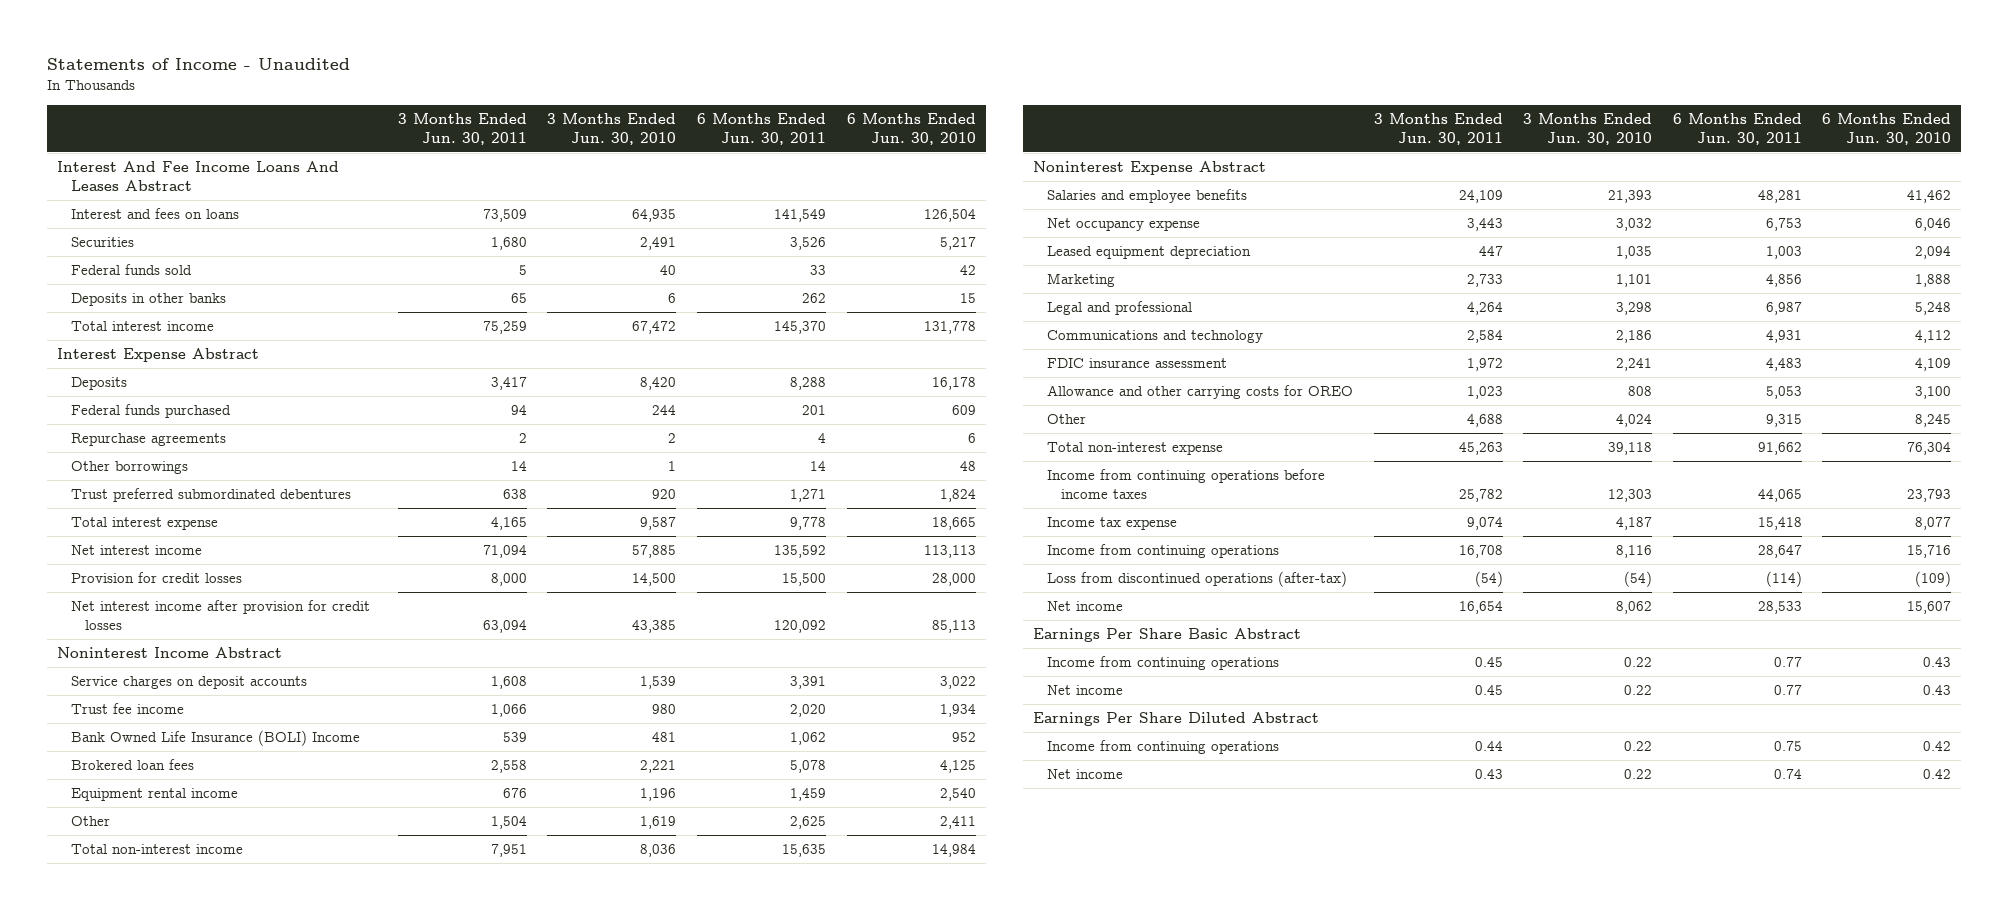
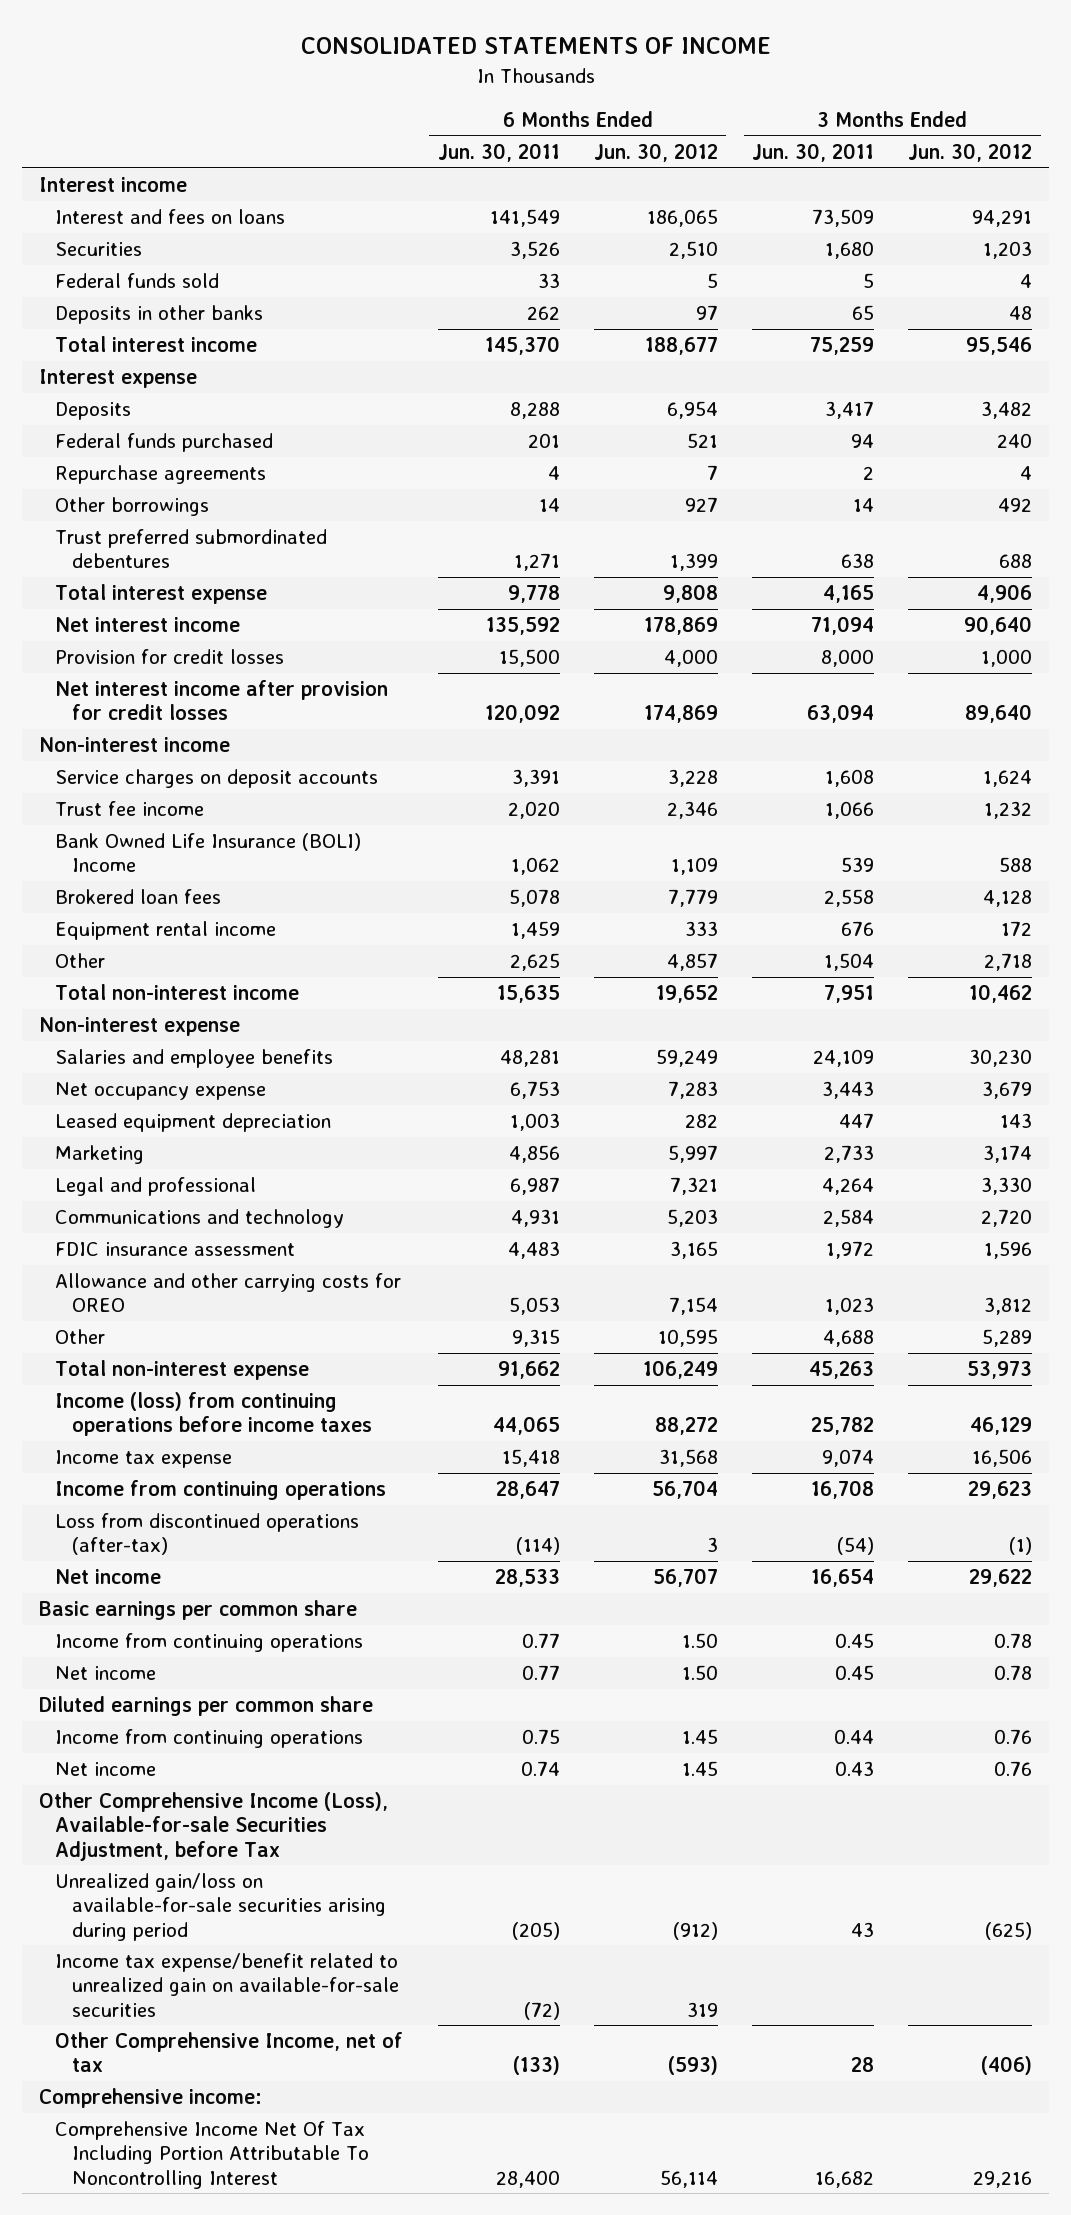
- Statements of Income - Unaudited
+ CONSOLIDATED STATEMENTS OF INCOME
- | 3 Months Ended Jun. 30, 2011 | 3 Months Ended Jun. 30, 2010 | 6 Months Ended Jun. 30, 2011 | 6 Months Ended Jun. 30, 2010
+ | 6 Months Ended Jun. 30, 2011 | 6 Months Ended Jun. 30, 2012 | 3 Months Ended Jun. 30, 2011 | 3 Months Ended Jun. 30, 2012
- Interest And Fee Income Loans And Leases Abstract
+ Interest income
- Interest Expense Abstract
+ Interest expense
- Noninterest Income Abstract
+ Non-interest income
- Noninterest Expense Abstract
+ Non-interest expense
- Income from continuing operations before income taxes | 25,782 | 12,303 | 44,065 | 23,793
+ Income (loss) from continuing operations before income taxes | 44,065 | 88,272 | 25,782 | 46,129
- Earnings Per Share Basic Abstract
+ Basic earnings per common share
- Earnings Per Share Diluted Abstract
+ Diluted earnings per common share
+ Other Comprehensive Income (Loss), Available-for-sale Securities Adjustment, before Tax
+ Unrealized gain/loss on available-for-sale securities arising during period | (205) | (912) | 43 | (625)
+ Income tax expense/benefit related to unrealized gain on available-for-sale securities | (72) | 319 | |
+ Other Comprehensive Income, net of tax | (133) | (593) | 28 | (406)
+ Comprehensive income:
+ Comprehensive Income Net Of Tax Including Portion Attributable To Noncontrolling Interest | 28,400 | 56,114 | 16,682 | 29,216

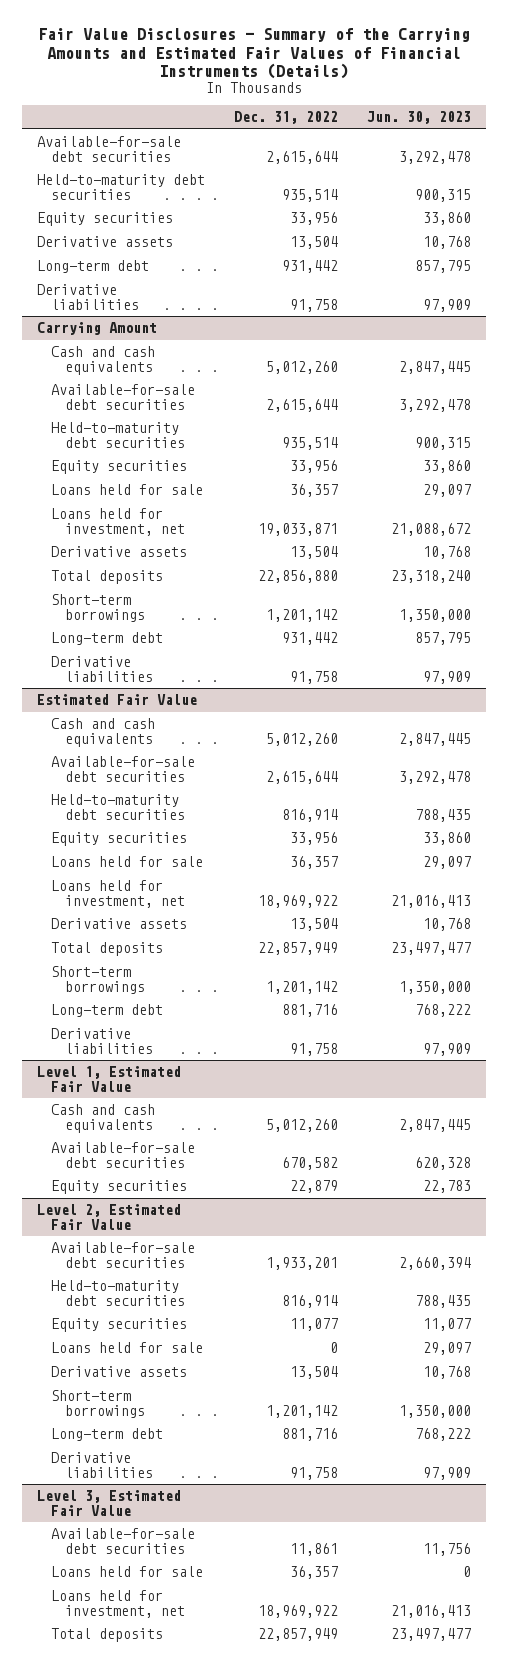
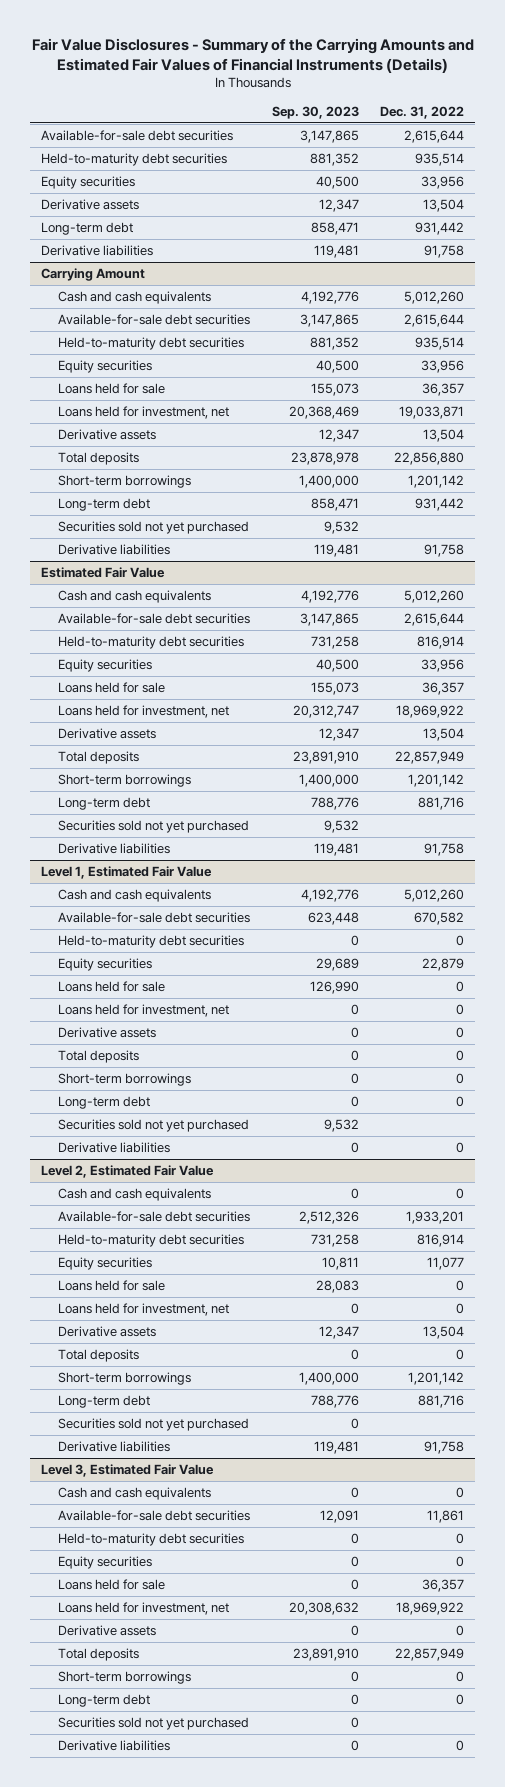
- | Dec. 31, 2022 | Jun. 30, 2023
+ | Sep. 30, 2023 | Dec. 31, 2022
@ Carrying Amount
+ Securities sold not yet purchased | 9,532 |
@ Estimated Fair Value
+ Securities sold not yet purchased | 9,532 |
@ Level 1, Estimated Fair Value
+ Held-to-maturity debt securities | 0 | 0
+ Loans held for sale | 126,990 | 0
+ Loans held for investment, net | 0 | 0
+ Derivative assets | 0 | 0
+ Total deposits | 0 | 0
+ Short-term borrowings | 0 | 0
+ Long-term debt | 0 | 0
+ Securities sold not yet purchased | 9,532 |
+ Derivative liabilities | 0 | 0
@ Level 2, Estimated Fair Value
+ Cash and cash equivalents | 0 | 0
+ Loans held for investment, net | 0 | 0
+ Total deposits | 0 | 0
+ Securities sold not yet purchased | 0 |
@ Level 3, Estimated Fair Value
+ Cash and cash equivalents | 0 | 0
+ Held-to-maturity debt securities | 0 | 0
+ Equity securities | 0 | 0
+ Derivative assets | 0 | 0
+ Short-term borrowings | 0 | 0
+ Long-term debt | 0 | 0
+ Securities sold not yet purchased | 0 |
+ Derivative liabilities | 0 | 0

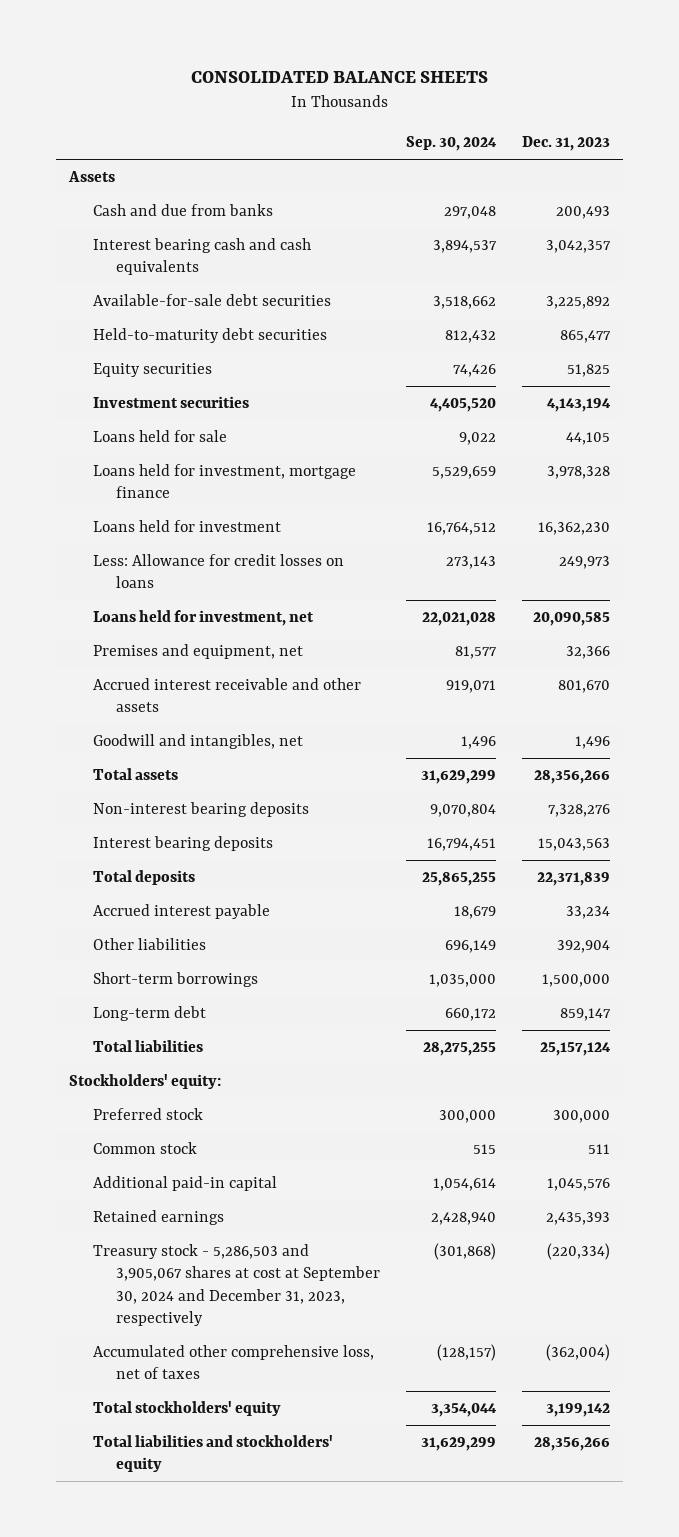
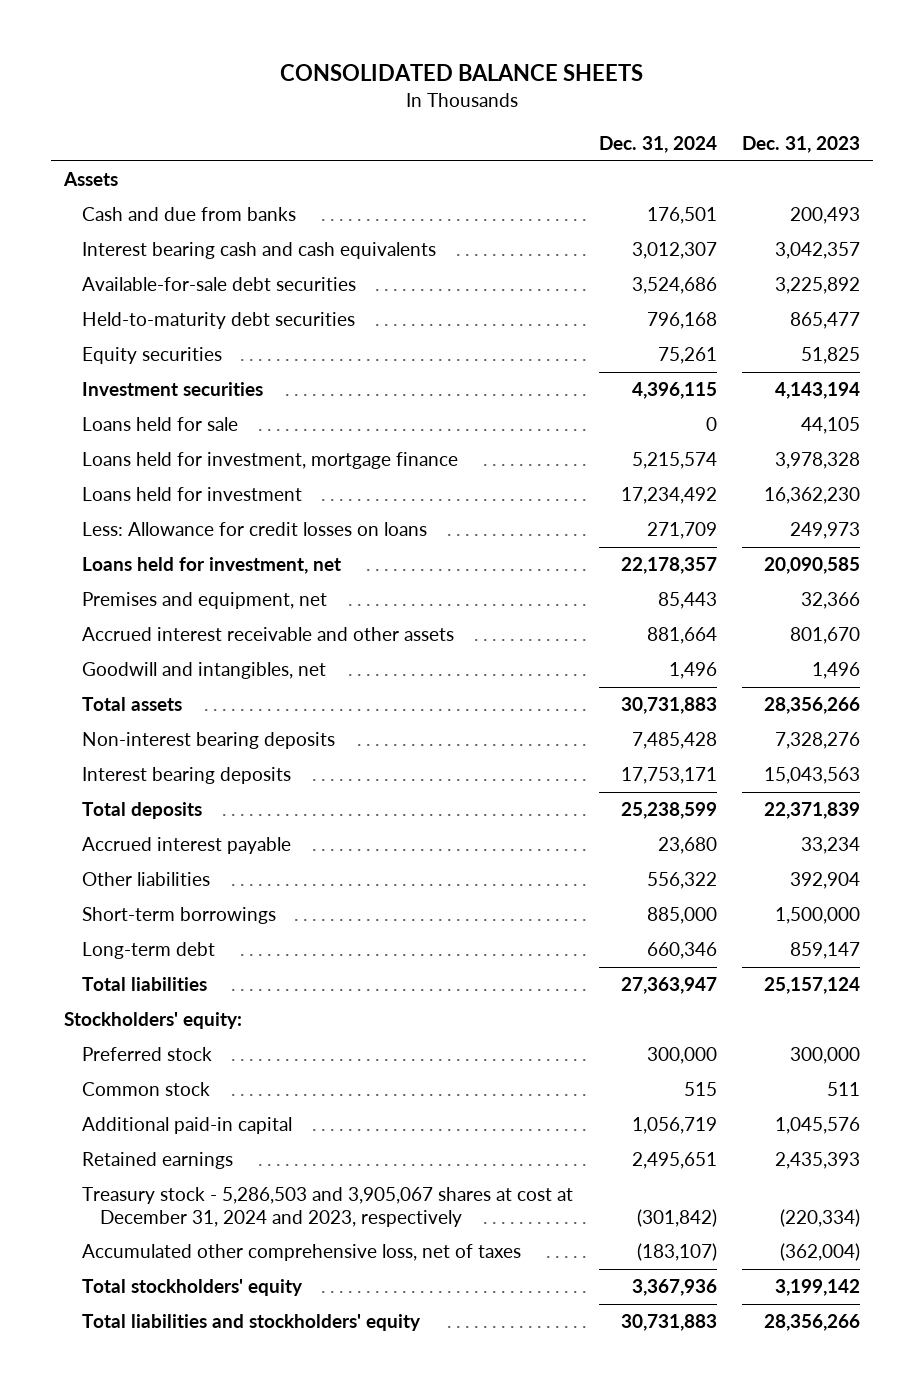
- | Sep. 30, 2024 | Dec. 31, 2023
+ | Dec. 31, 2024 | Dec. 31, 2023
- Treasury stock - 5,286,503 and 3,905,067 shares at cost at September 30, 2024 and December 31, 2023, respectively | (301,868) | (220,334)
+ Treasury stock - 5,286,503 and 3,905,067 shares at cost at December 31, 2024 and 2023, respectively | (301,842) | (220,334)

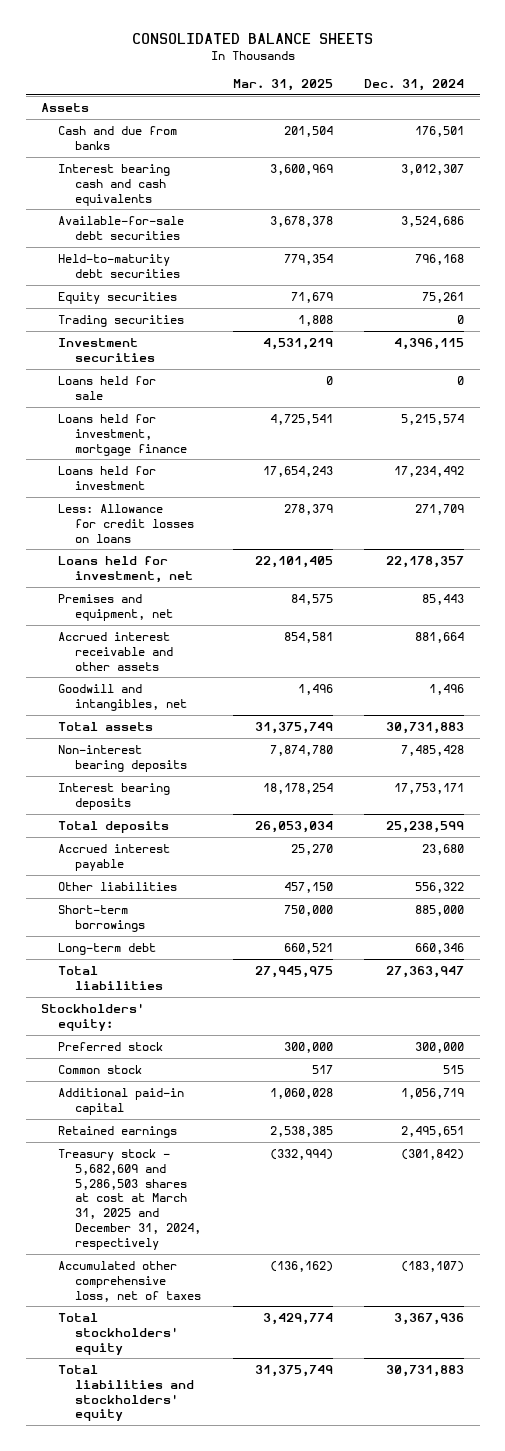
- | Dec. 31, 2024 | Dec. 31, 2023
+ | Mar. 31, 2025 | Dec. 31, 2024
+ Trading securities | 1,808 | 0
- Treasury stock - 5,286,503 and 3,905,067 shares at cost at December 31, 2024 and 2023, respectively | (301,842) | (220,334)
+ Treasury stock - 5,682,609 and 5,286,503 shares at cost at March 31, 2025 and December 31, 2024, respectively | (332,994) | (301,842)

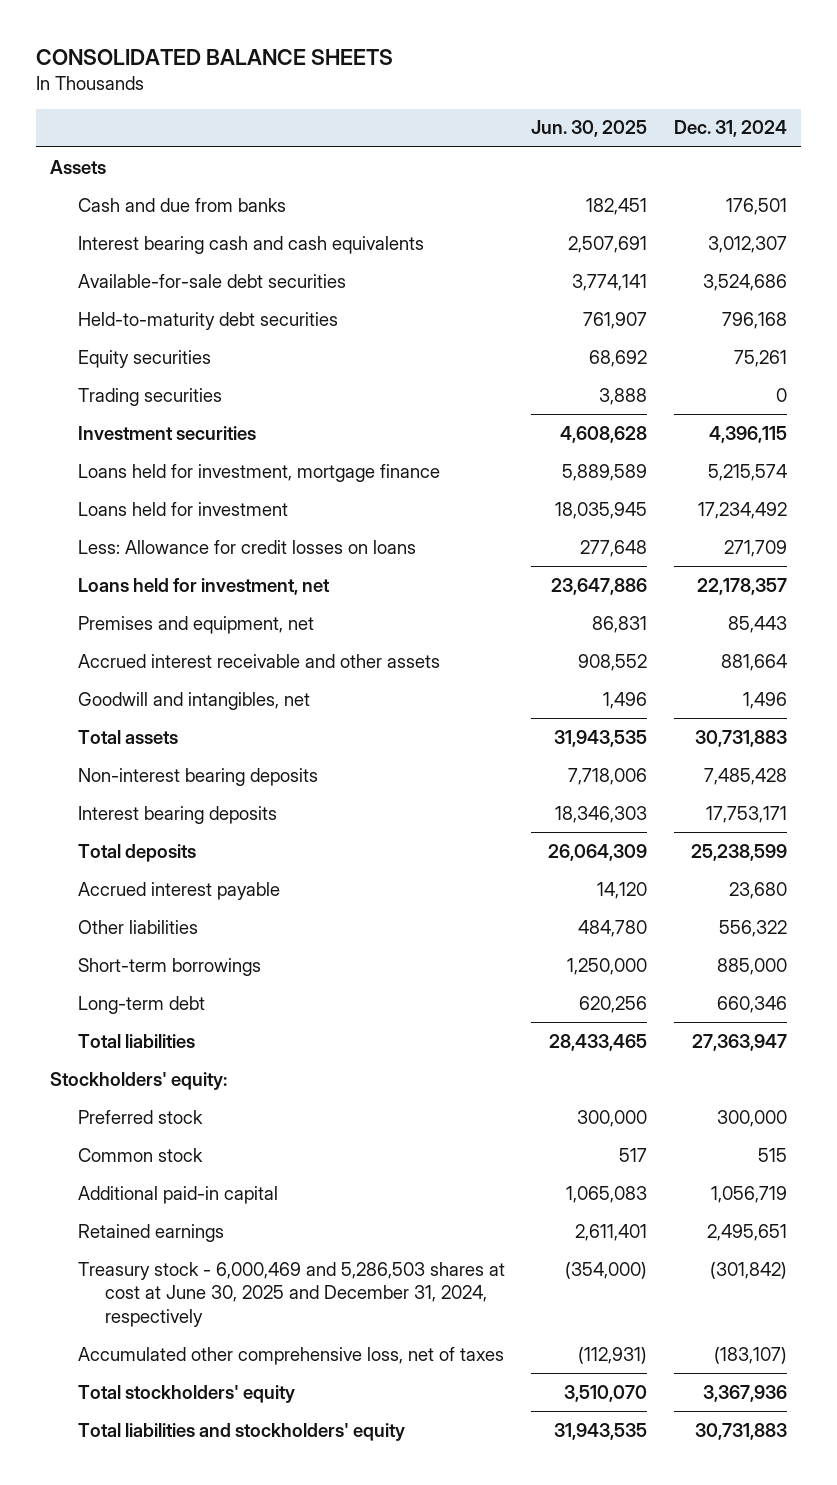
- | Mar. 31, 2025 | Dec. 31, 2024
+ | Jun. 30, 2025 | Dec. 31, 2024
- Loans held for sale | 0 | 0
- Treasury stock - 5,682,609 and 5,286,503 shares at cost at March 31, 2025 and December 31, 2024, respectively | (332,994) | (301,842)
+ Treasury stock - 6,000,469 and 5,286,503 shares at cost at June 30, 2025 and December 31, 2024, respectively | (354,000) | (301,842)

